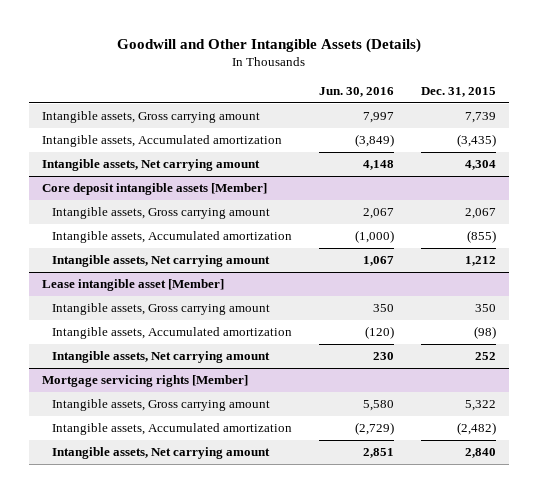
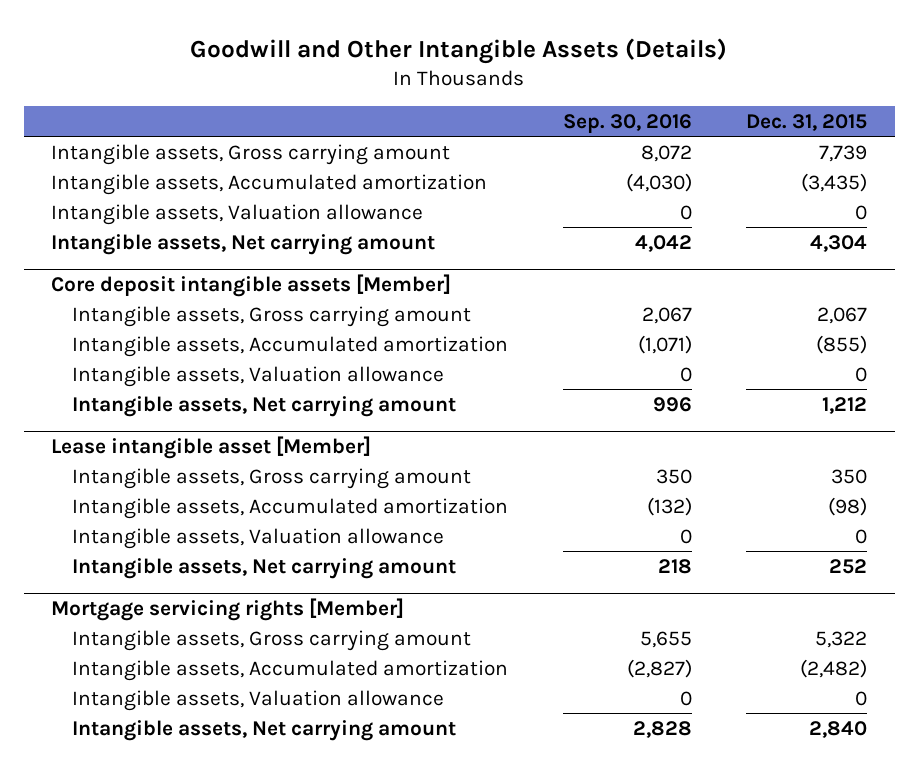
- | Jun. 30, 2016 | Dec. 31, 2015
+ | Sep. 30, 2016 | Dec. 31, 2015
+ Intangible assets, Valuation allowance | 0 | 0
@ Core deposit intangible assets [Member]
+ Intangible assets, Valuation allowance | 0 | 0
@ Lease intangible asset [Member]
+ Intangible assets, Valuation allowance | 0 | 0
@ Mortgage servicing rights [Member]
+ Intangible assets, Valuation allowance | 0 | 0

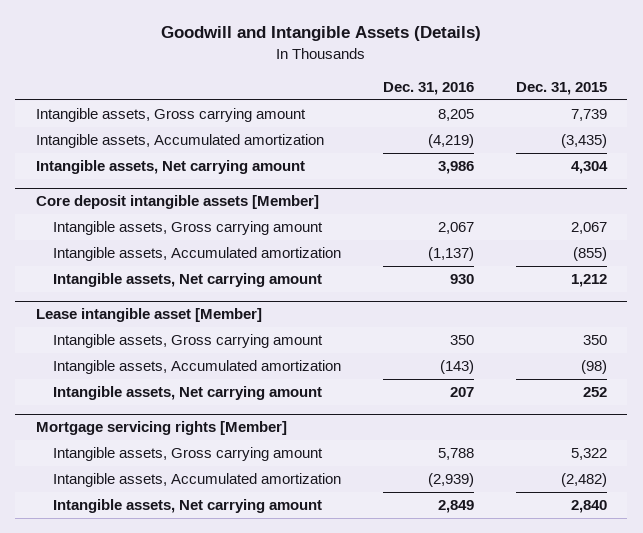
- Goodwill and Other Intangible Assets (Details)
+ Goodwill and Intangible Assets (Details)
- | Sep. 30, 2016 | Dec. 31, 2015
+ | Dec. 31, 2016 | Dec. 31, 2015
- Intangible assets, Valuation allowance | 0 | 0
@ Core deposit intangible assets [Member]
- Intangible assets, Valuation allowance | 0 | 0
@ Lease intangible asset [Member]
- Intangible assets, Valuation allowance | 0 | 0
@ Mortgage servicing rights [Member]
- Intangible assets, Valuation allowance | 0 | 0

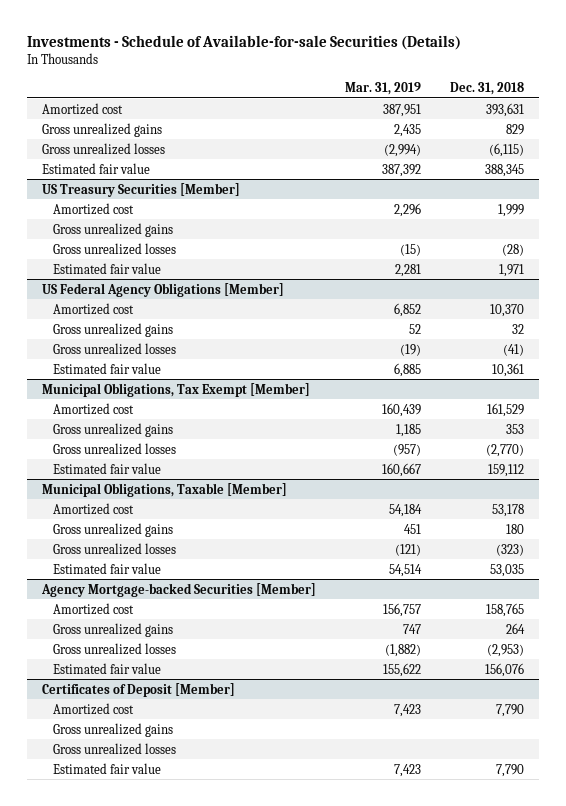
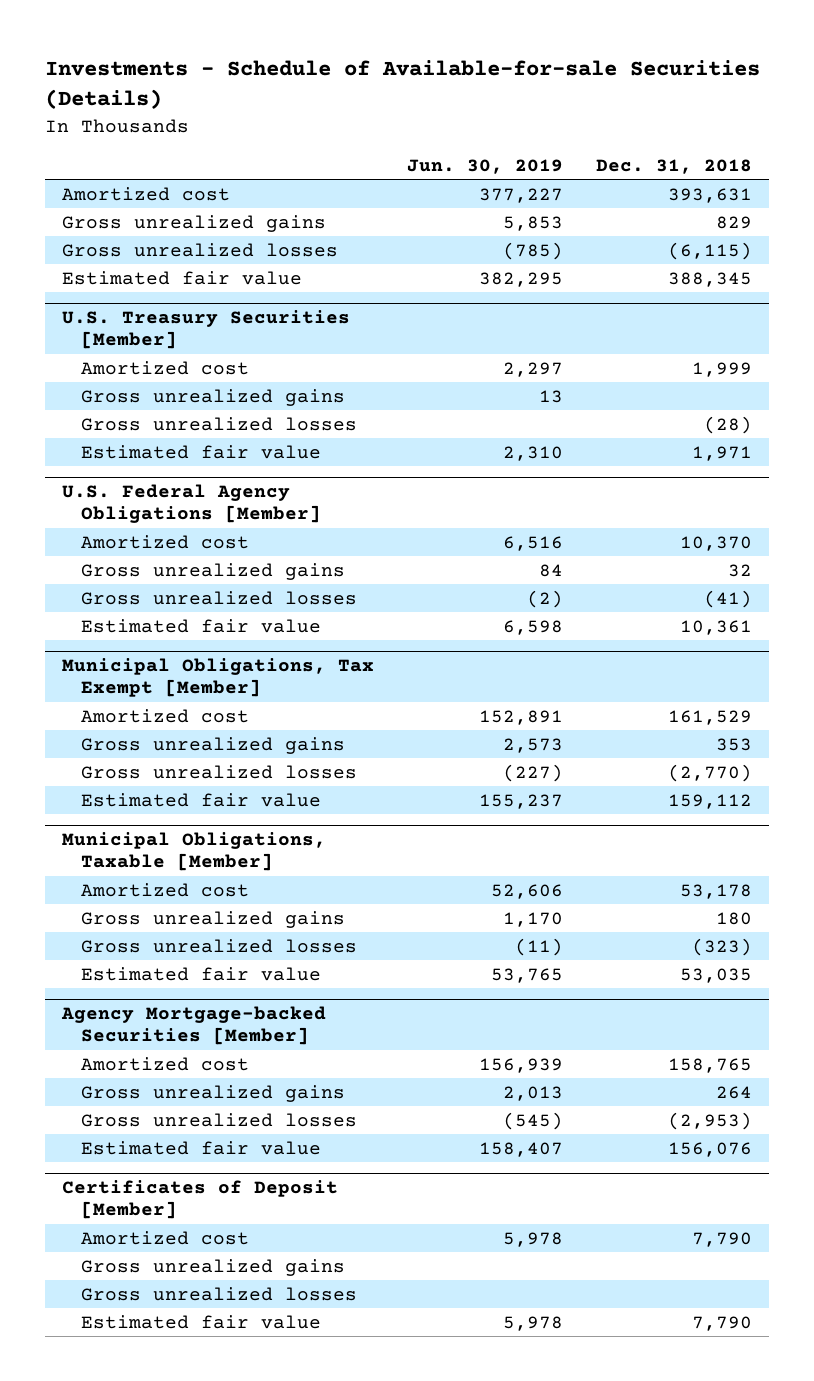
- | Mar. 31, 2019 | Dec. 31, 2018
+ | Jun. 30, 2019 | Dec. 31, 2018
- US Treasury Securities [Member]
+ U.S. Treasury Securities [Member]
- US Federal Agency Obligations [Member]
+ U.S. Federal Agency Obligations [Member]

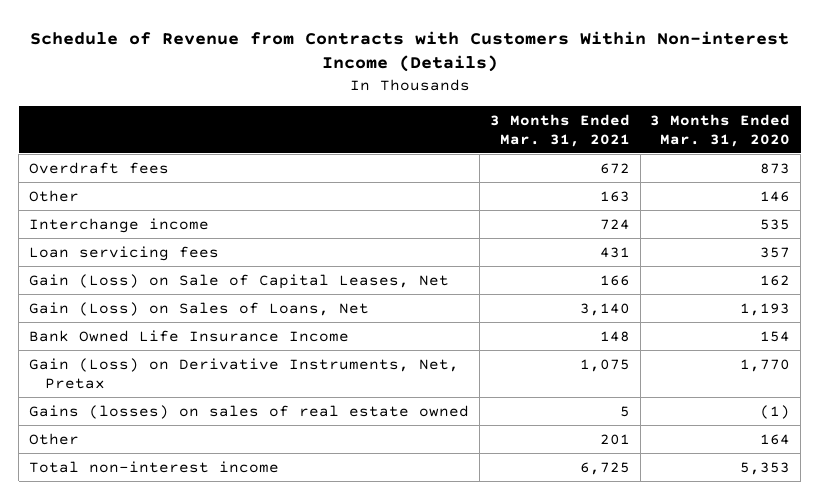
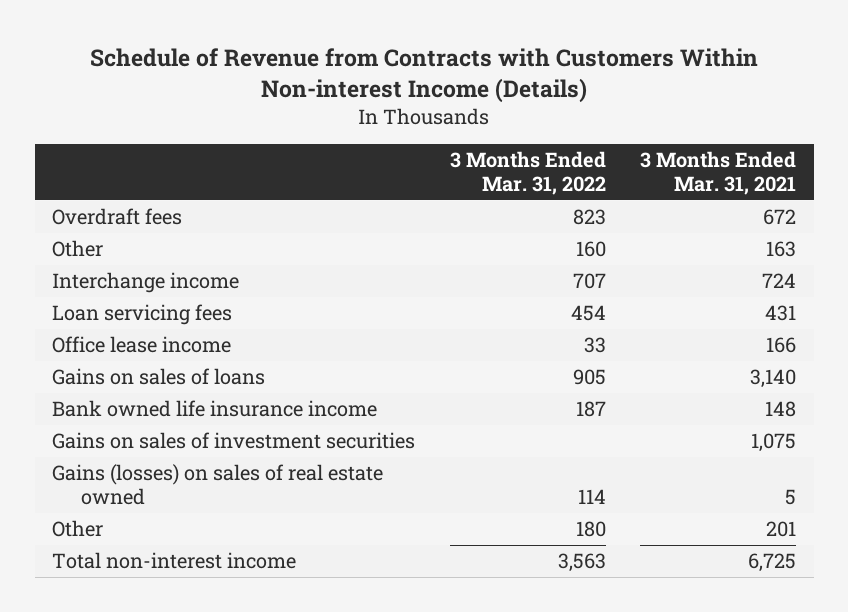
- | 3 Months Ended Mar. 31, 2021 | 3 Months Ended Mar. 31, 2020
+ | 3 Months Ended Mar. 31, 2022 | 3 Months Ended Mar. 31, 2021
- Gain (Loss) on Sale of Capital Leases, Net | 166 | 162
- Gain (Loss) on Sales of Loans, Net | 3,140 | 1,193
- Bank Owned Life Insurance Income | 148 | 154
- Gain (Loss) on Derivative Instruments, Net, Pretax | 1,075 | 1,770
+ Office lease income | 33 | 166
+ Gains on sales of loans | 905 | 3,140
+ Bank owned life insurance income | 187 | 148
+ Gains on sales of investment securities | | 1,075

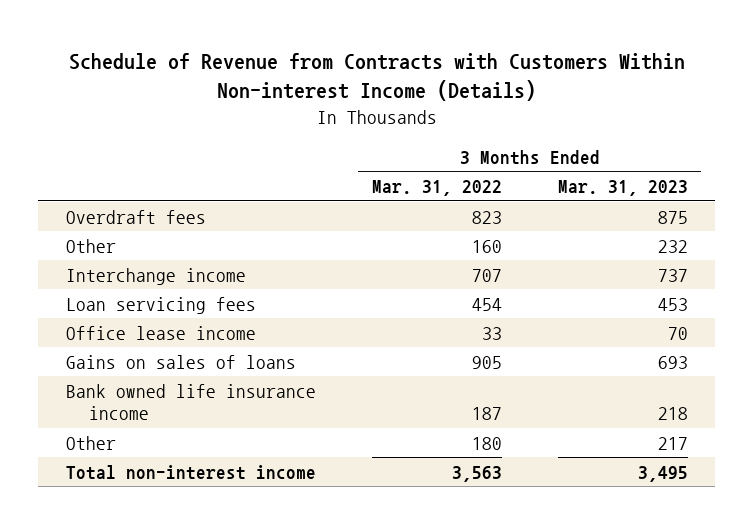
- | 3 Months Ended Mar. 31, 2022 | 3 Months Ended Mar. 31, 2021
+ | 3 Months Ended Mar. 31, 2022 | 3 Months Ended Mar. 31, 2023
- Gains on sales of investment securities | | 1,075
- Gains (losses) on sales of real estate owned | 114 | 5

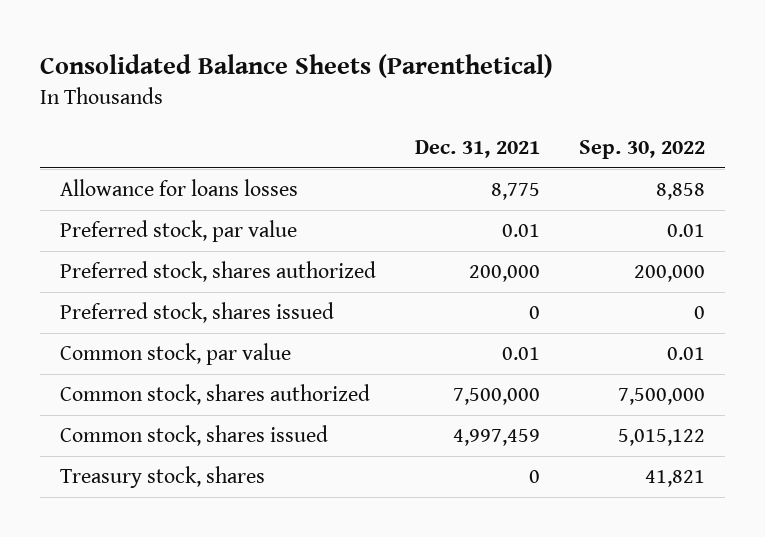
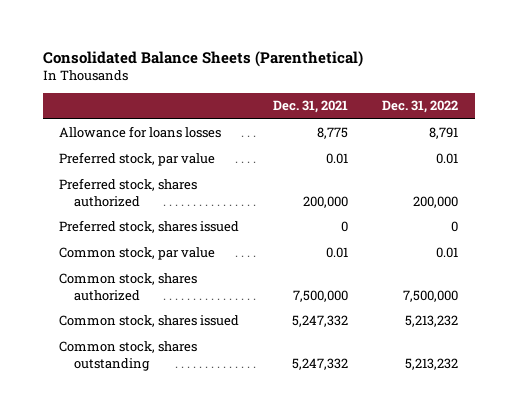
- | Dec. 31, 2021 | Sep. 30, 2022
+ | Dec. 31, 2021 | Dec. 31, 2022
- Common stock, shares issued | 4,997,459 | 5,015,122
- Treasury stock, shares | 0 | 41,821
+ Common stock, shares issued | 5,247,332 | 5,213,232
+ Common stock, shares outstanding | 5,247,332 | 5,213,232

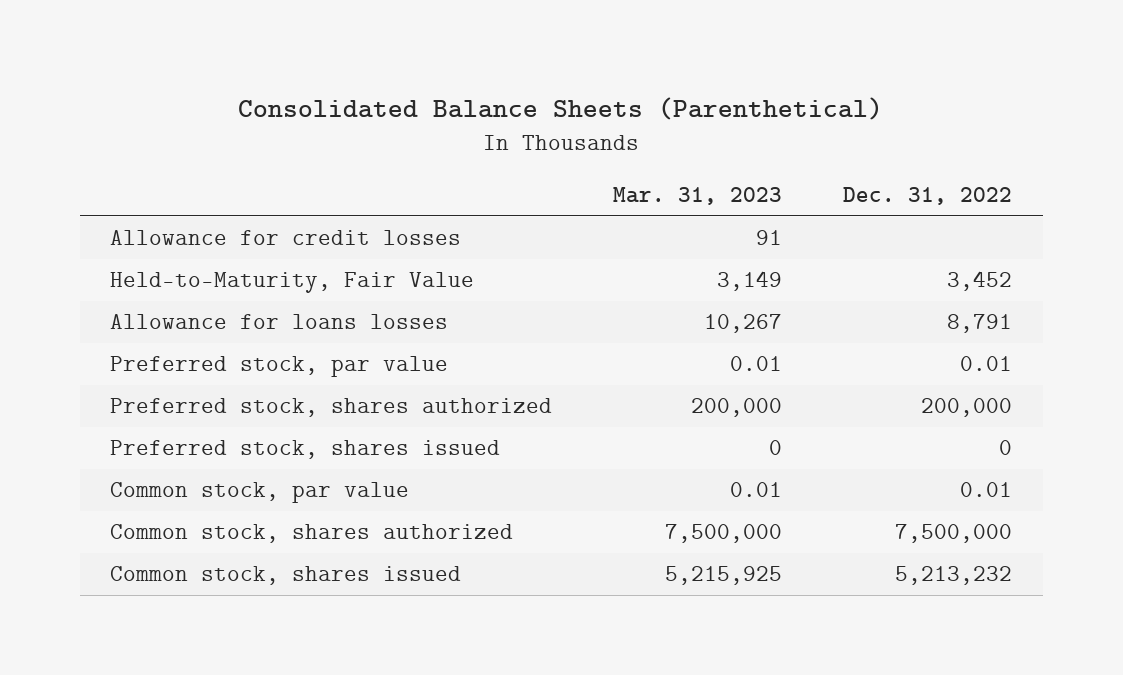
- | Dec. 31, 2021 | Dec. 31, 2022
+ | Mar. 31, 2023 | Dec. 31, 2022
+ Allowance for credit losses | 91 |
+ Held-to-Maturity, Fair Value | 3,149 | 3,452
- Common stock, shares outstanding | 5,247,332 | 5,213,232

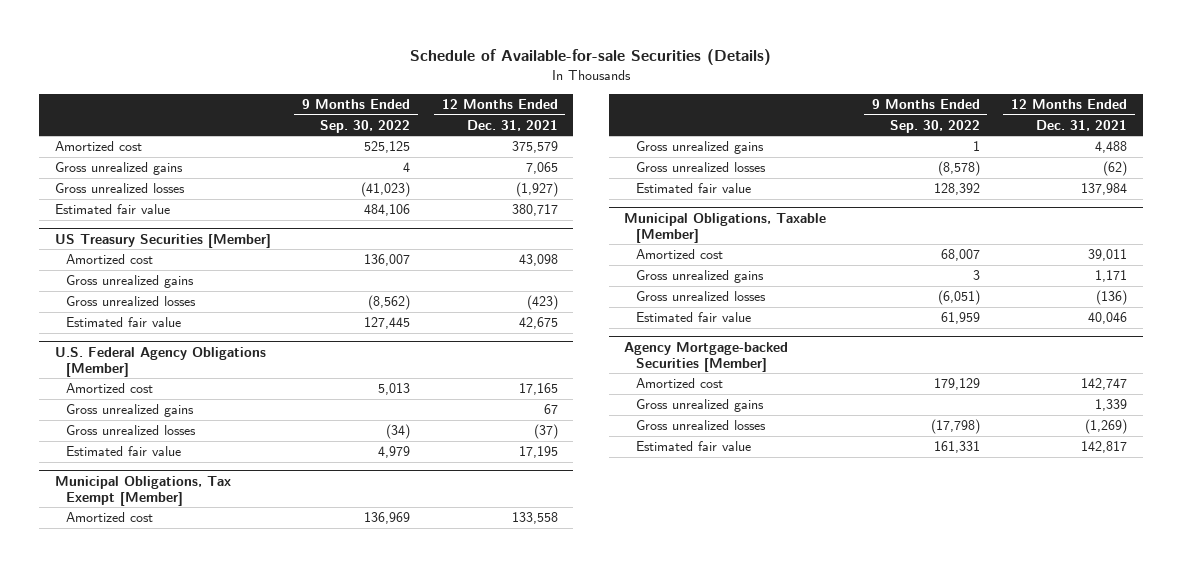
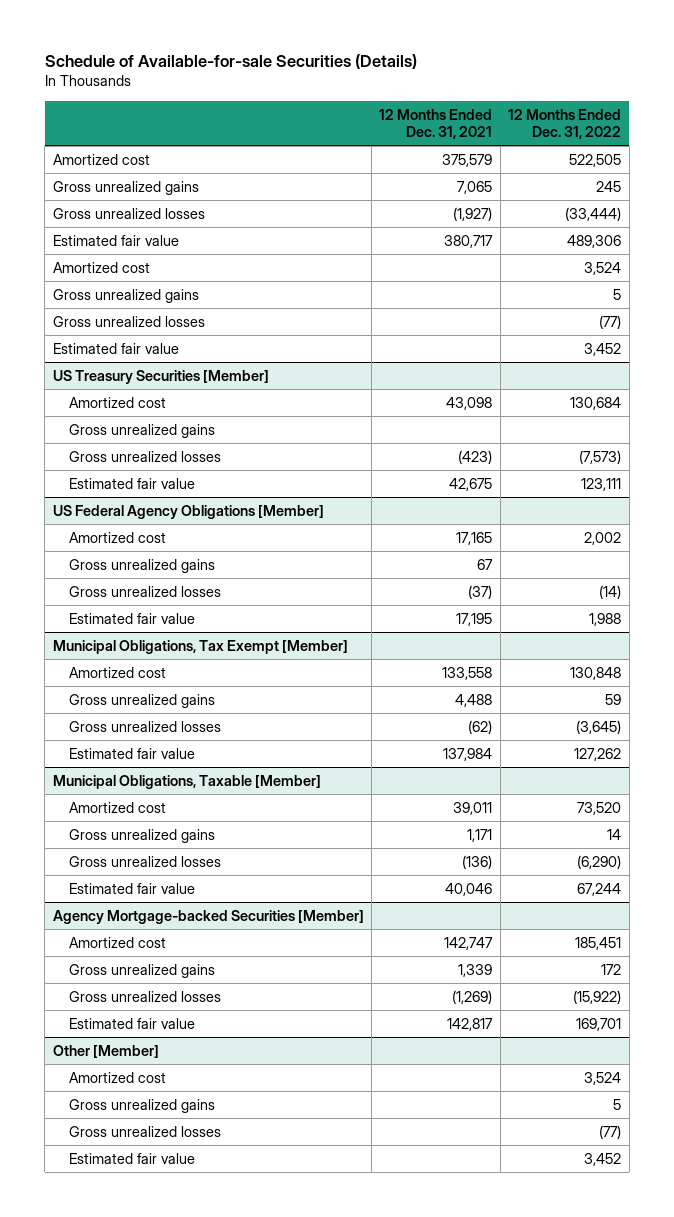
- | 9 Months Ended Sep. 30, 2022 | 12 Months Ended Dec. 31, 2021
+ | 12 Months Ended Dec. 31, 2021 | 12 Months Ended Dec. 31, 2022
+ Amortized cost | | 3,524
+ Gross unrealized gains | | 5
+ Gross unrealized losses | | (77)
+ Estimated fair value | | 3,452
- U.S. Federal Agency Obligations [Member]
+ US Federal Agency Obligations [Member]
+ Other [Member]
+ Amortized cost | | 3,524
+ Gross unrealized gains | | 5
+ Gross unrealized losses | | (77)
+ Estimated fair value | | 3,452

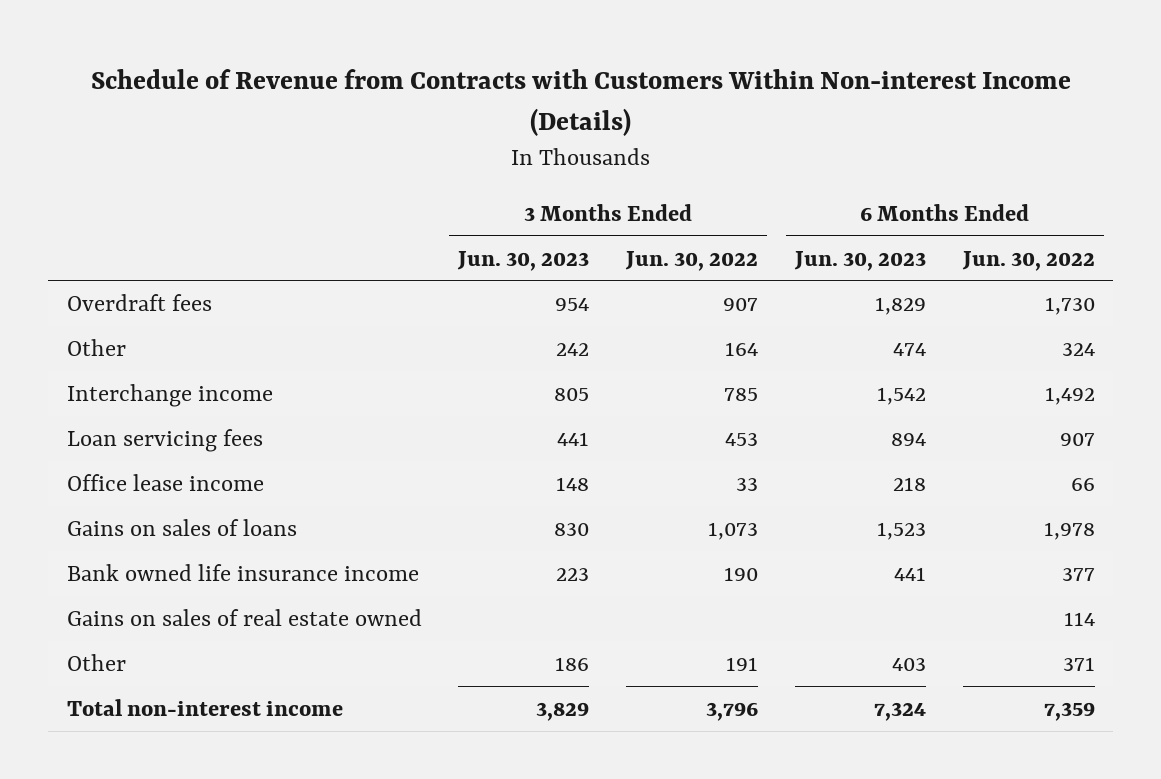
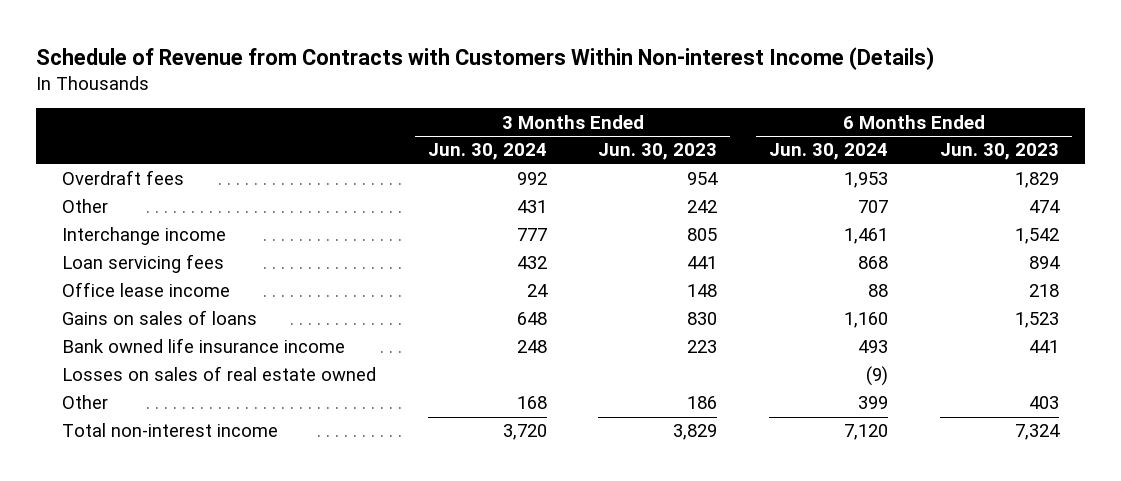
- | 3 Months Ended Jun. 30, 2023 | 3 Months Ended Jun. 30, 2022 | 6 Months Ended Jun. 30, 2023 | 6 Months Ended Jun. 30, 2022
+ | 3 Months Ended Jun. 30, 2024 | 3 Months Ended Jun. 30, 2023 | 6 Months Ended Jun. 30, 2024 | 6 Months Ended Jun. 30, 2023
- Gains on sales of real estate owned | | | | 114
+ Losses on sales of real estate owned | | | (9) |

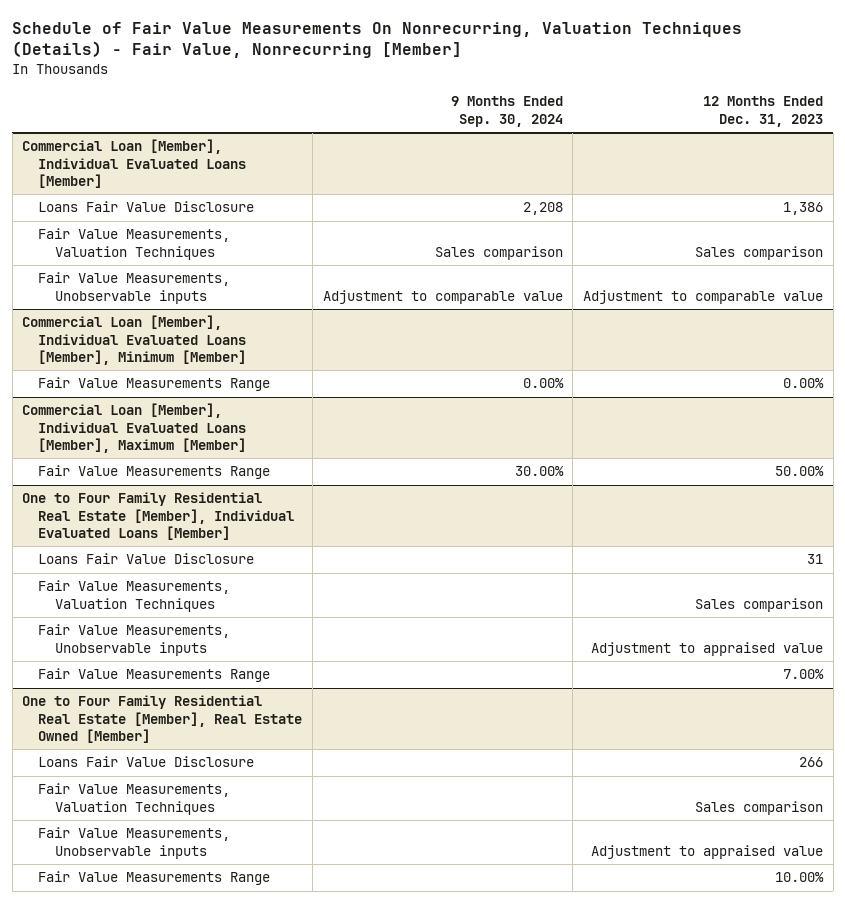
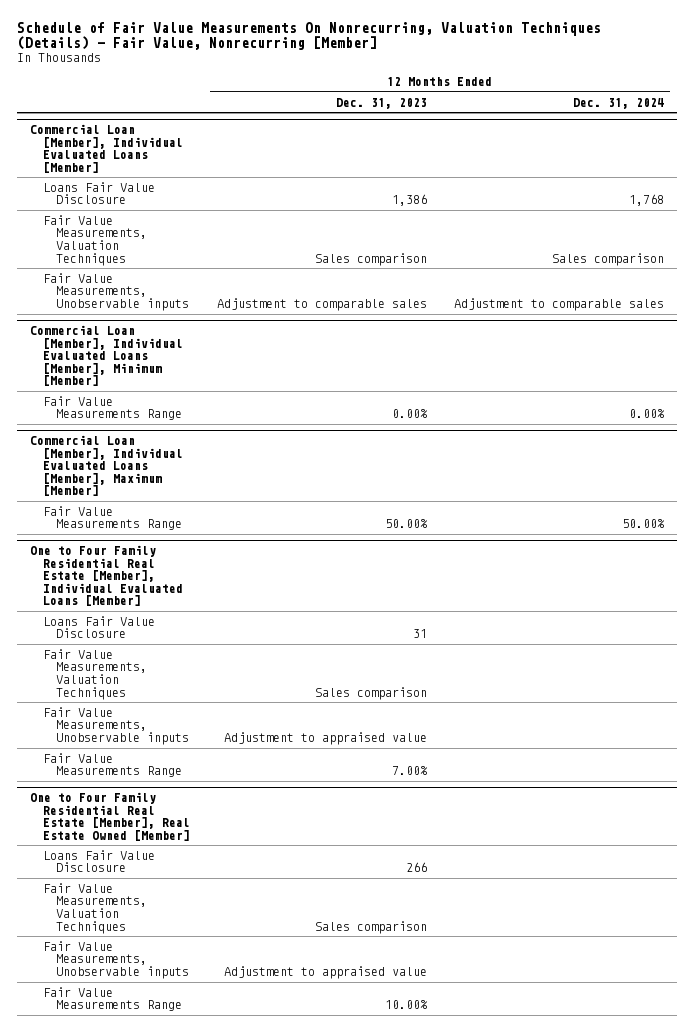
- | 9 Months Ended Sep. 30, 2024 | 12 Months Ended Dec. 31, 2023
+ | 12 Months Ended Dec. 31, 2023 | 12 Months Ended Dec. 31, 2024
@ Commercial Loan [Member], Individual Evaluated Loans [Member]
- Fair Value Measurements, Unobservable inputs | Adjustment to comparable value | Adjustment to comparable value
+ Fair Value Measurements, Unobservable inputs | Adjustment to comparable sales | Adjustment to comparable sales

